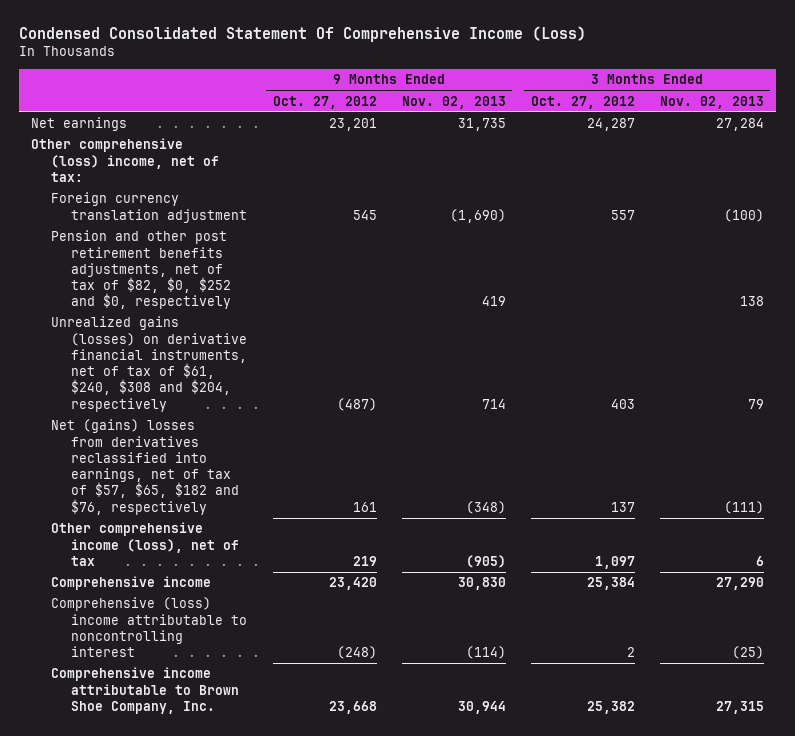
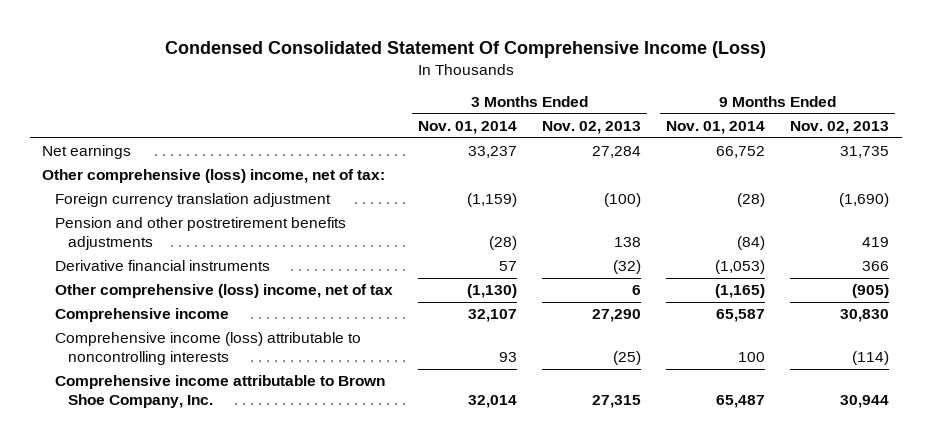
- | 9 Months Ended Oct. 27, 2012 | 9 Months Ended Nov. 02, 2013 | 3 Months Ended Oct. 27, 2012 | 3 Months Ended Nov. 02, 2013
+ | 3 Months Ended Nov. 01, 2014 | 3 Months Ended Nov. 02, 2013 | 9 Months Ended Nov. 01, 2014 | 9 Months Ended Nov. 02, 2013
- Pension and other post retirement benefits adjustments, net of tax of $82, $0, $252 and $0, respectively | | 419 | | 138
- Unrealized gains (losses) on derivative financial instruments, net of tax of $61, $240, $308 and $204, respectively | (487) | 714 | 403 | 79
- Net (gains) losses from derivatives reclassified into earnings, net of tax of $57, $65, $182 and $76, respectively | 161 | (348) | 137 | (111)
- Other comprehensive income (loss), net of tax | 219 | (905) | 1,097 | 6
+ Pension and other postretirement benefits adjustments | (28) | 138 | (84) | 419
+ Derivative financial instruments | 57 | (32) | (1,053) | 366
+ Other comprehensive (loss) income, net of tax | (1,130) | 6 | (1,165) | (905)
- Comprehensive (loss) income attributable to noncontrolling interest | (248) | (114) | 2 | (25)
+ Comprehensive income (loss) attributable to noncontrolling interests | 93 | (25) | 100 | (114)

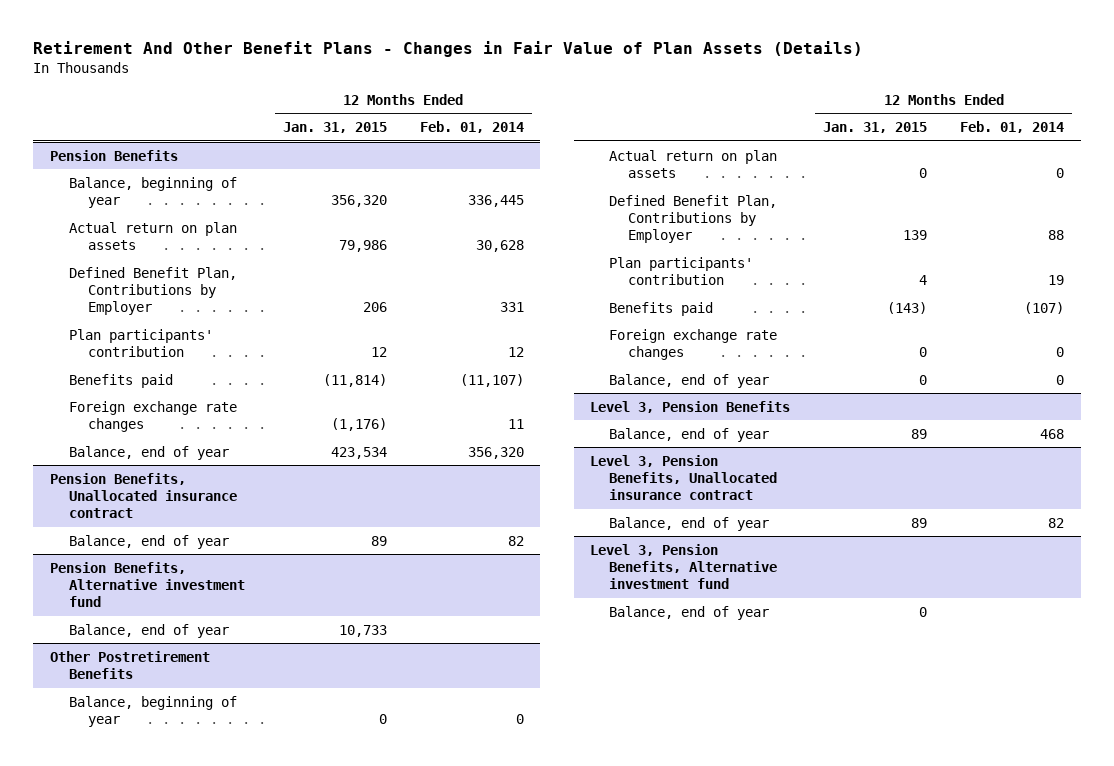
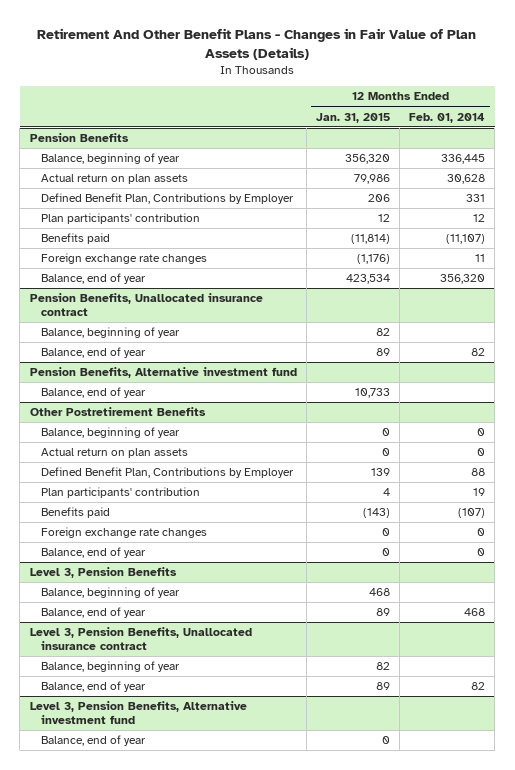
@ Pension Benefits, Unallocated insurance contract
+ Balance, beginning of year | 82 |
@ Level 3, Pension Benefits
+ Balance, beginning of year | 468 |
@ Level 3, Pension Benefits, Unallocated insurance contract
+ Balance, beginning of year | 82 |

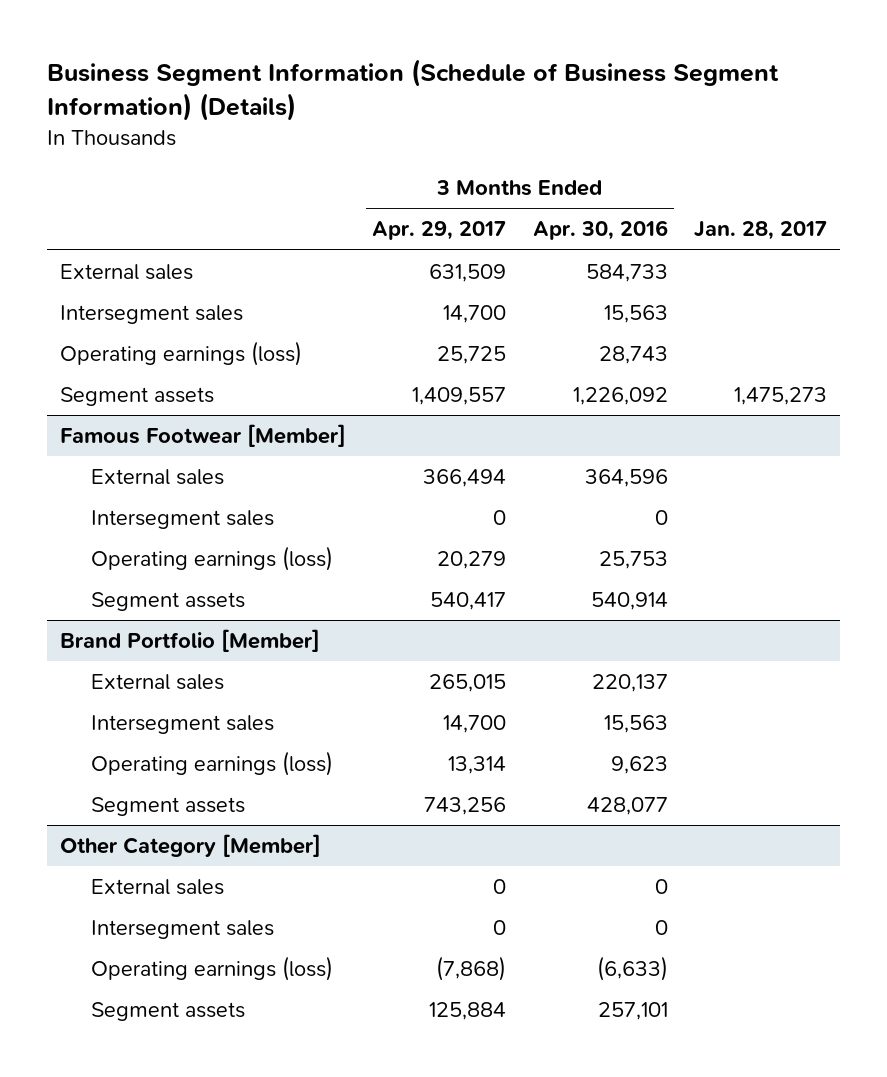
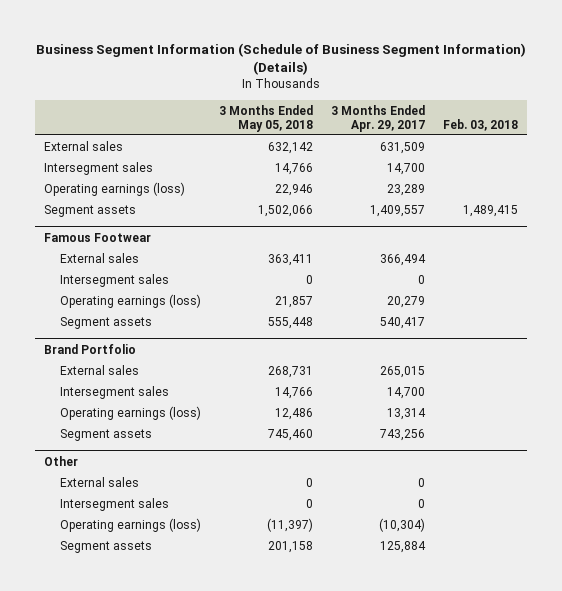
- | 3 Months Ended Apr. 29, 2017 | 3 Months Ended Apr. 30, 2016 | Jan. 28, 2017
+ | 3 Months Ended May 05, 2018 | 3 Months Ended Apr. 29, 2017 | Feb. 03, 2018
- Operating earnings (loss) | 25,725 | 28,743 |
+ Operating earnings (loss) | 22,946 | 23,289 |
- Famous Footwear [Member]
+ Famous Footwear
- Brand Portfolio [Member]
+ Brand Portfolio
- Other Category [Member]
+ Other
- Operating earnings (loss) | (7,868) | (6,633) |
+ Operating earnings (loss) | (11,397) | (10,304) |

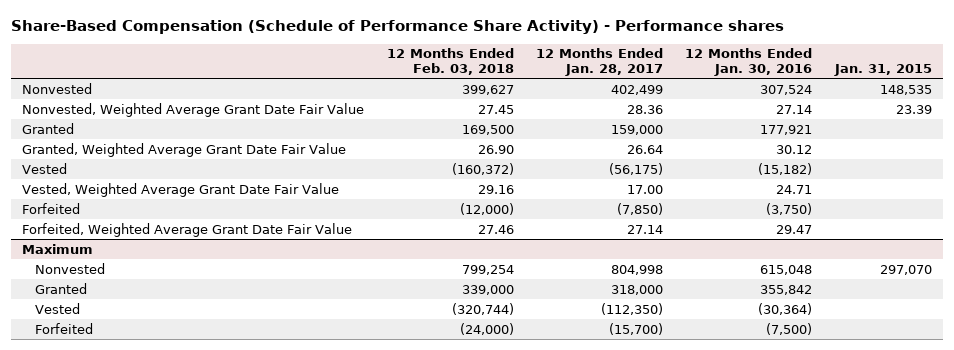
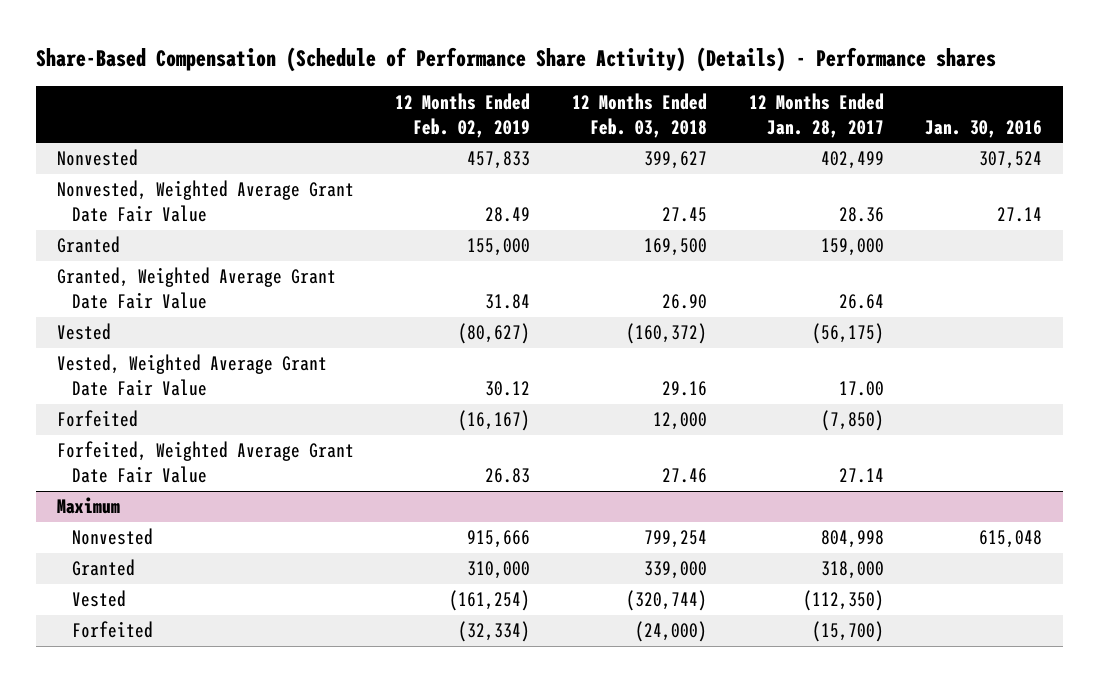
- Share-Based Compensation (Schedule of Performance Share Activity) - Performance shares
+ Share-Based Compensation (Schedule of Performance Share Activity) (Details) - Performance shares
- | 12 Months Ended Feb. 03, 2018 | 12 Months Ended Jan. 28, 2017 | 12 Months Ended Jan. 30, 2016 | Jan. 31, 2015
+ | 12 Months Ended Feb. 02, 2019 | 12 Months Ended Feb. 03, 2018 | 12 Months Ended Jan. 28, 2017 | Jan. 30, 2016
- Forfeited | (12,000) | (7,850) | (3,750) |
+ Forfeited | (16,167) | 12,000 | (7,850) |

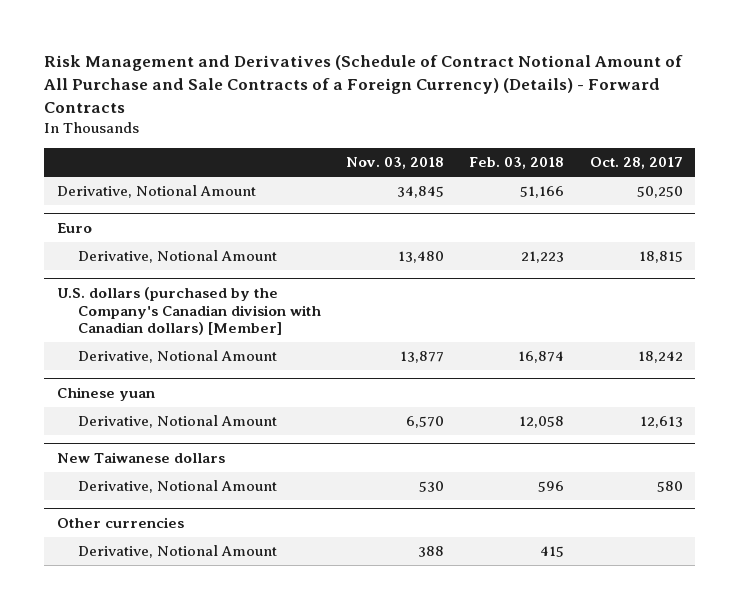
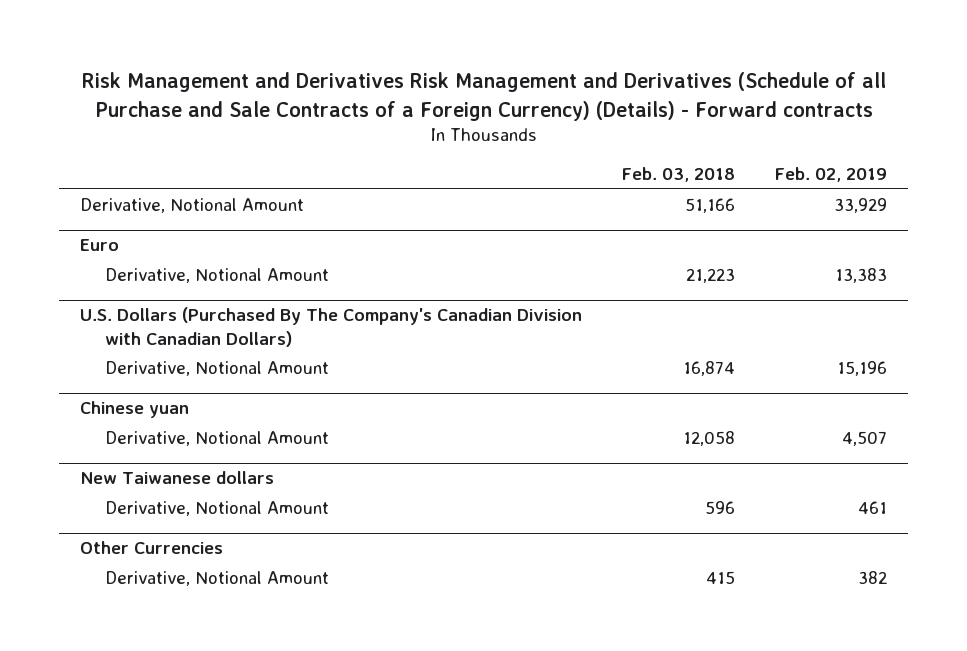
- Risk Management and Derivatives (Schedule of Contract Notional Amount of All Purchase and Sale Contracts of a Foreign Currency) (Details) - Forward Contracts
+ Risk Management and Derivatives Risk Management and Derivatives (Schedule of all Purchase and Sale Contracts of a Foreign Currency) (Details) - Forward contracts
- | Nov. 03, 2018 | Feb. 03, 2018 | Oct. 28, 2017
+ | Feb. 03, 2018 | Feb. 02, 2019
- U.S. dollars (purchased by the Company's Canadian division with Canadian dollars) [Member]
+ U.S. Dollars (Purchased By The Company's Canadian Division with Canadian Dollars)
- Other currencies
+ Other Currencies

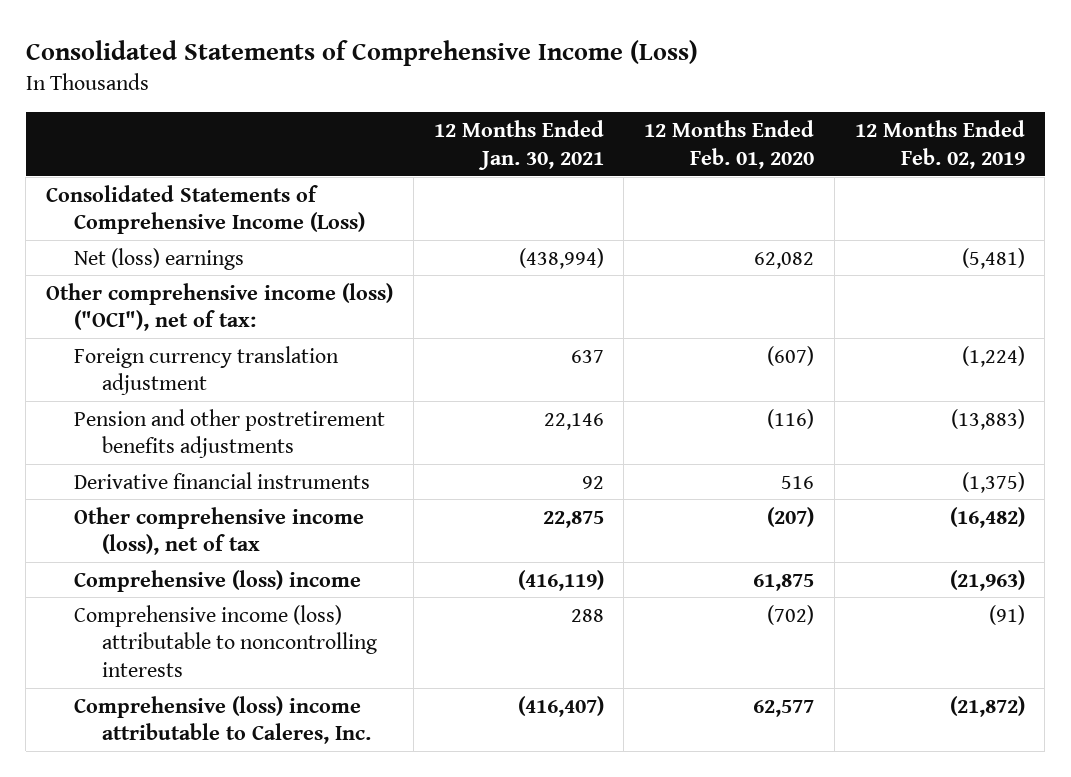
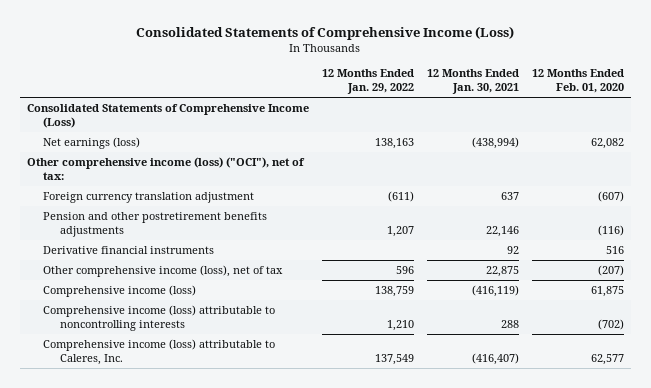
- | 12 Months Ended Jan. 30, 2021 | 12 Months Ended Feb. 01, 2020 | 12 Months Ended Feb. 02, 2019
+ | 12 Months Ended Jan. 29, 2022 | 12 Months Ended Jan. 30, 2021 | 12 Months Ended Feb. 01, 2020
- Net (loss) earnings | (438,994) | 62,082 | (5,481)
+ Net earnings (loss) | 138,163 | (438,994) | 62,082
- Comprehensive (loss) income | (416,119) | 61,875 | (21,963)
+ Comprehensive income (loss) | 138,759 | (416,119) | 61,875
- Comprehensive (loss) income attributable to Caleres, Inc. | (416,407) | 62,577 | (21,872)
+ Comprehensive income (loss) attributable to Caleres, Inc. | 137,549 | (416,407) | 62,577

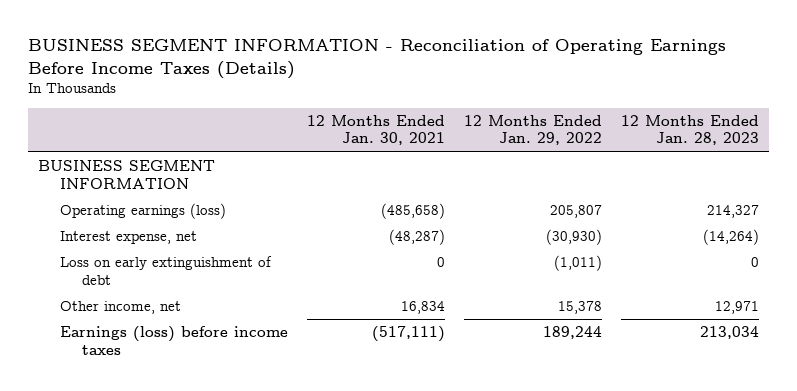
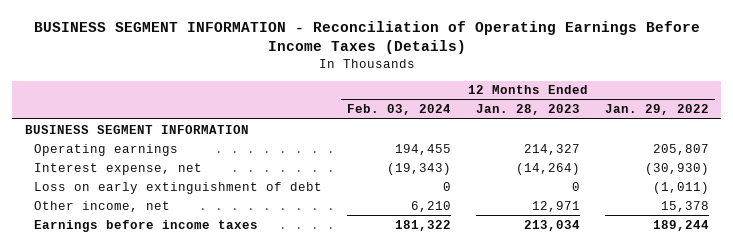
- | 12 Months Ended Jan. 30, 2021 | 12 Months Ended Jan. 29, 2022 | 12 Months Ended Jan. 28, 2023
+ | 12 Months Ended Feb. 03, 2024 | 12 Months Ended Jan. 28, 2023 | 12 Months Ended Jan. 29, 2022
- Operating earnings (loss) | (485,658) | 205,807 | 214,327
+ Operating earnings | 194,455 | 214,327 | 205,807
- Earnings (loss) before income taxes | (517,111) | 189,244 | 213,034
+ Earnings before income taxes | 181,322 | 213,034 | 189,244

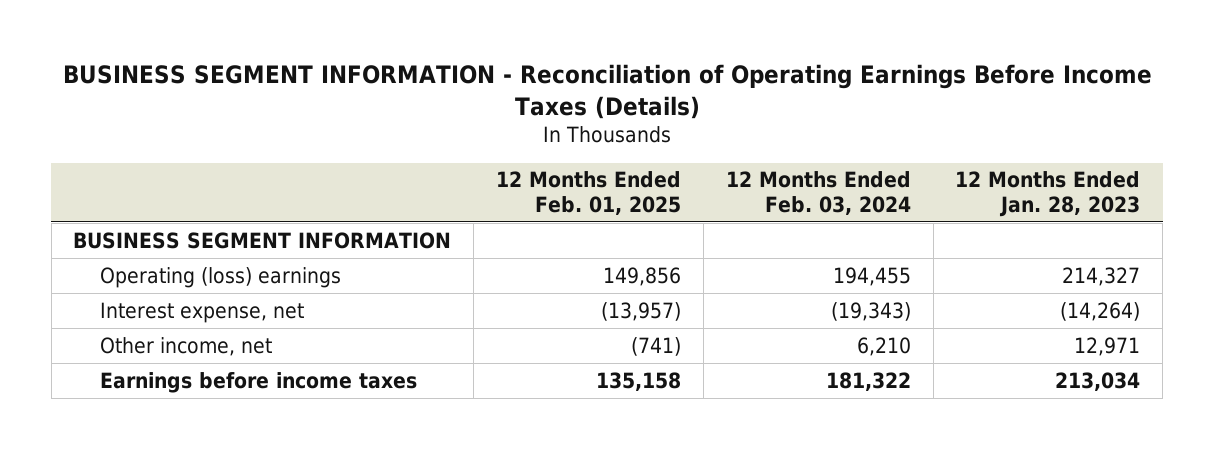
- | 12 Months Ended Feb. 03, 2024 | 12 Months Ended Jan. 28, 2023 | 12 Months Ended Jan. 29, 2022
+ | 12 Months Ended Feb. 01, 2025 | 12 Months Ended Feb. 03, 2024 | 12 Months Ended Jan. 28, 2023
- Operating earnings | 194,455 | 214,327 | 205,807
+ Operating (loss) earnings | 149,856 | 194,455 | 214,327
- Loss on early extinguishment of debt | 0 | 0 | (1,011)

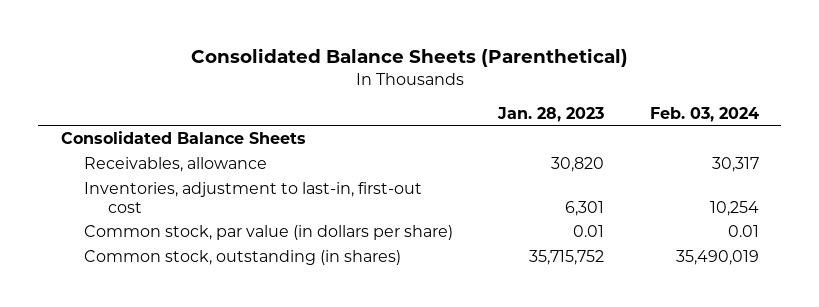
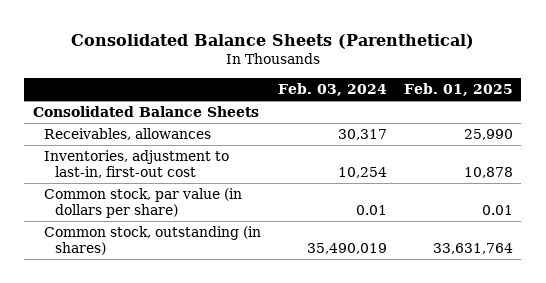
- | Jan. 28, 2023 | Feb. 03, 2024
+ | Feb. 03, 2024 | Feb. 01, 2025
- Receivables, allowance | 30,820 | 30,317
+ Receivables, allowances | 30,317 | 25,990

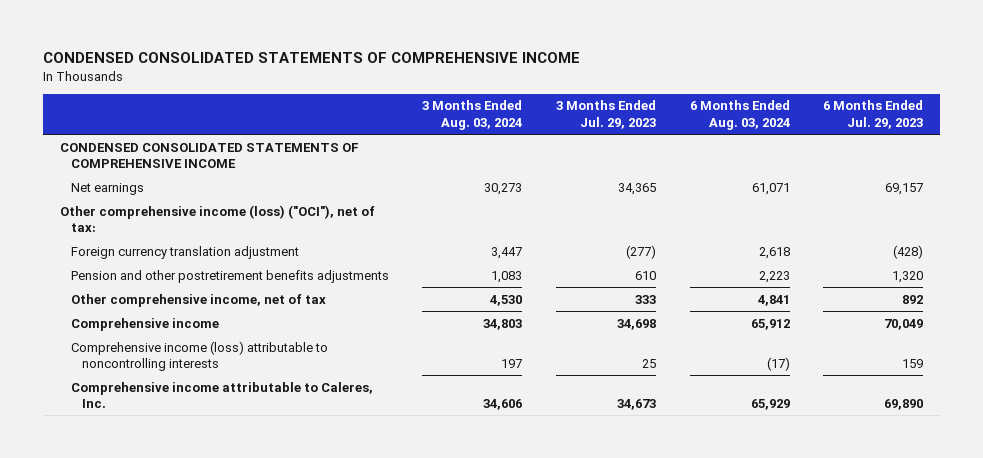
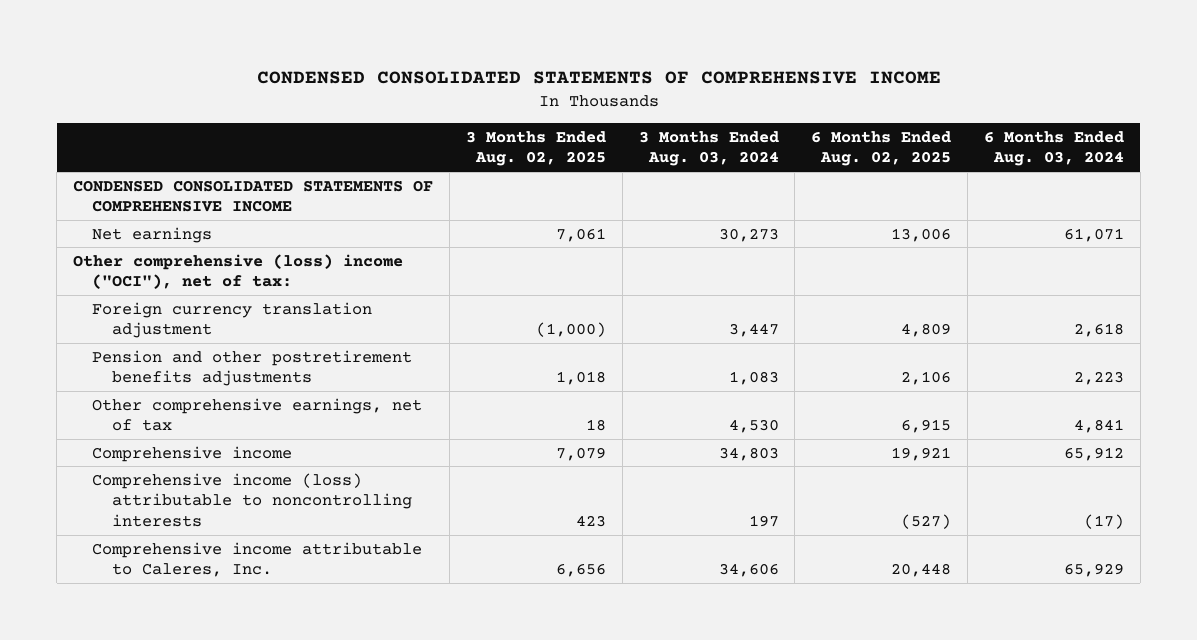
- | 3 Months Ended Aug. 03, 2024 | 3 Months Ended Jul. 29, 2023 | 6 Months Ended Aug. 03, 2024 | 6 Months Ended Jul. 29, 2023
+ | 3 Months Ended Aug. 02, 2025 | 3 Months Ended Aug. 03, 2024 | 6 Months Ended Aug. 02, 2025 | 6 Months Ended Aug. 03, 2024
- Other comprehensive income (loss) ("OCI"), net of tax:
+ Other comprehensive (loss) income ("OCI"), net of tax:
- Other comprehensive income, net of tax | 4,530 | 333 | 4,841 | 892
+ Other comprehensive earnings, net of tax | 18 | 4,530 | 6,915 | 4,841

